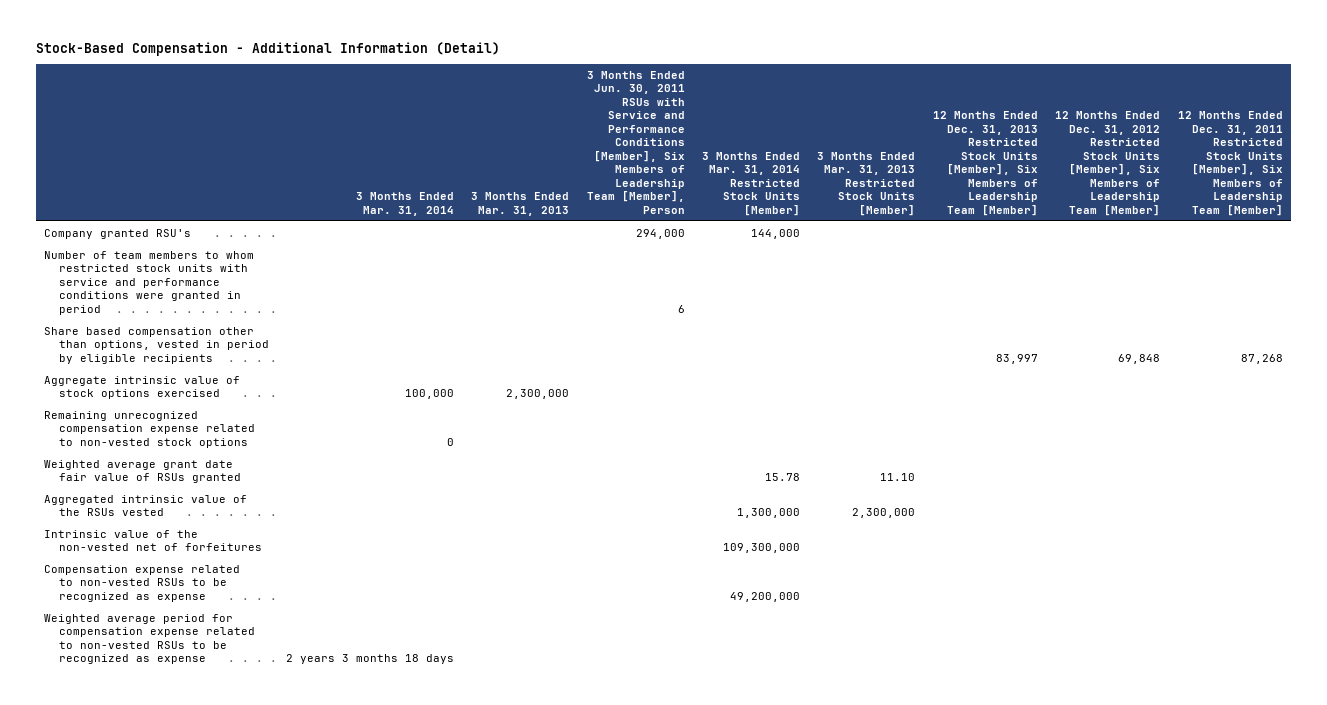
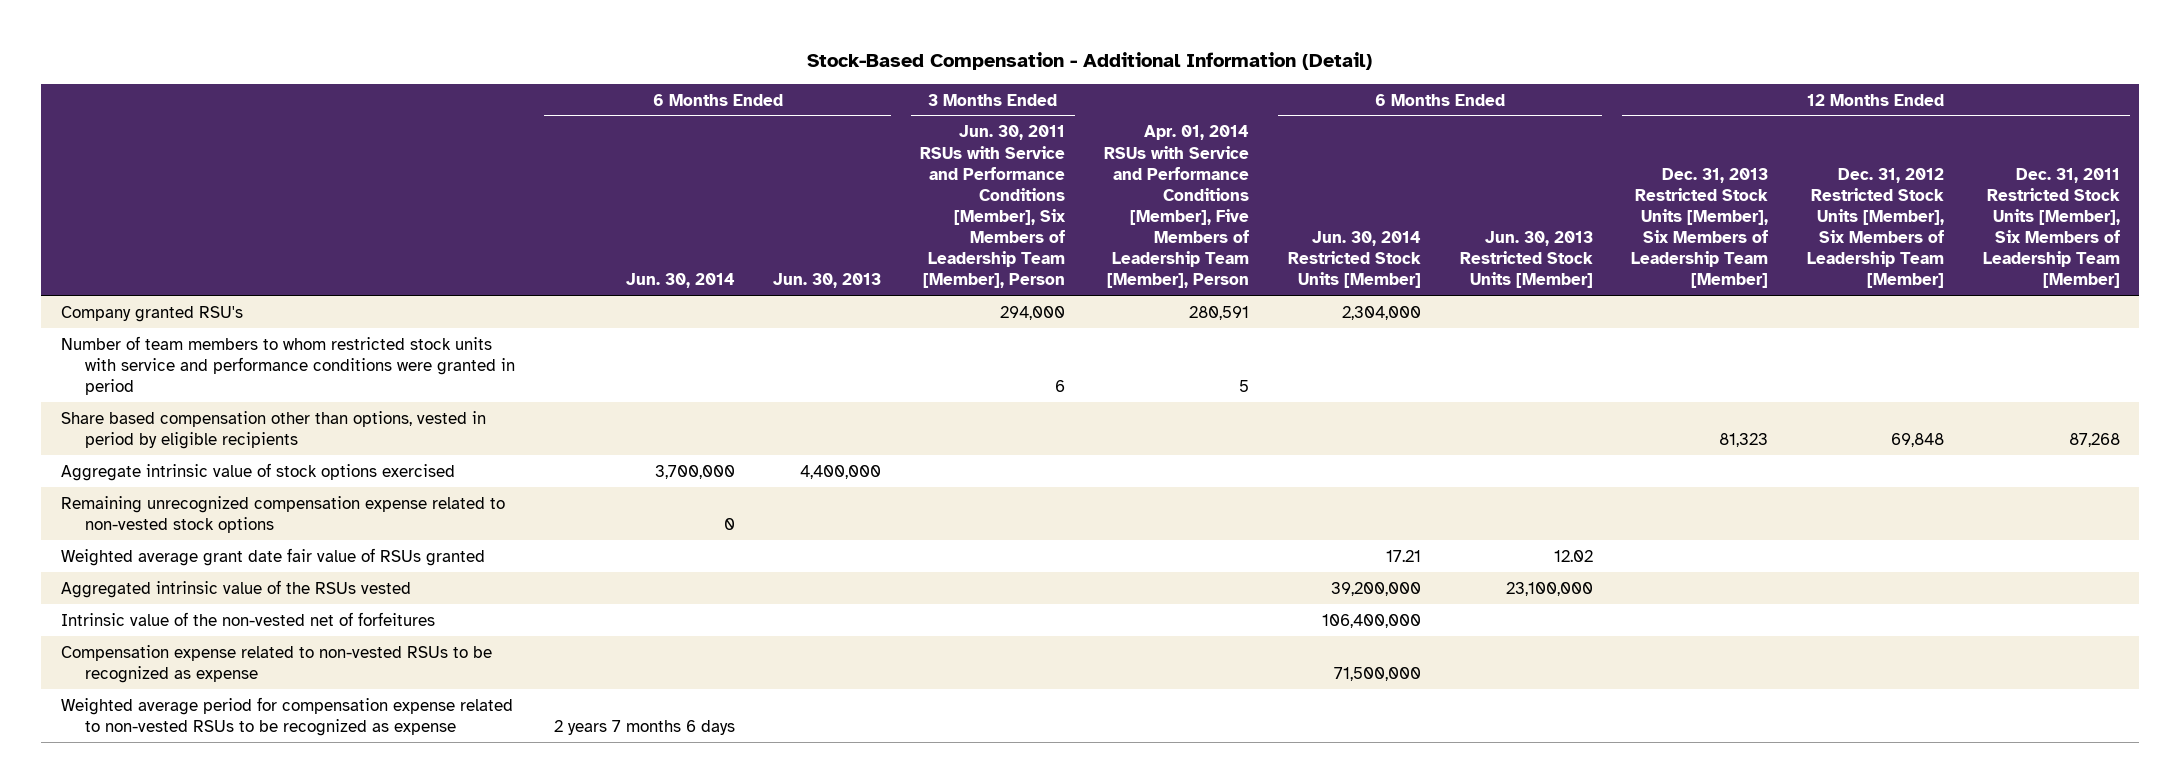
- | 3 Months Ended Mar. 31, 2014 | 3 Months Ended Mar. 31, 2013 | 3 Months Ended Jun. 30, 2011 RSUs with Service and Performance Conditions [Member], Six Members of Leadership Team [Member], Person | 3 Months Ended Mar. 31, 2014 Restricted Stock Units [Member] | 3 Months Ended Mar. 31, 2013 Restricted Stock Units [Member] | 12 Months Ended Dec. 31, 2013 Restricted Stock Units [Member], Six Members of Leadership Team [Member] | 12 Months Ended Dec. 31, 2012 Restricted Stock Units [Member], Six Members of Leadership Team [Member] | 12 Months Ended Dec. 31, 2011 Restricted Stock Units [Member], Six Members of Leadership Team [Member]
+ | 6 Months Ended Jun. 30, 2014 | 6 Months Ended Jun. 30, 2013 | 3 Months Ended Jun. 30, 2011 RSUs with Service and Performance Conditions [Member], Six Members of Leadership Team [Member], Person | Apr. 01, 2014 RSUs with Service and Performance Conditions [Member], Five Members of Leadership Team [Member], Person | 6 Months Ended Jun. 30, 2014 Restricted Stock Units [Member] | 6 Months Ended Jun. 30, 2013 Restricted Stock Units [Member] | 12 Months Ended Dec. 31, 2013 Restricted Stock Units [Member], Six Members of Leadership Team [Member] | 12 Months Ended Dec. 31, 2012 Restricted Stock Units [Member], Six Members of Leadership Team [Member] | 12 Months Ended Dec. 31, 2011 Restricted Stock Units [Member], Six Members of Leadership Team [Member]
- Share based compensation other than options, vested in period by eligible recipients | | | | | | 83,997 | 69,848 | 87,268
+ Share based compensation other than options, vested in period by eligible recipients | | | | | | | 81,323 | 69,848 | 87,268

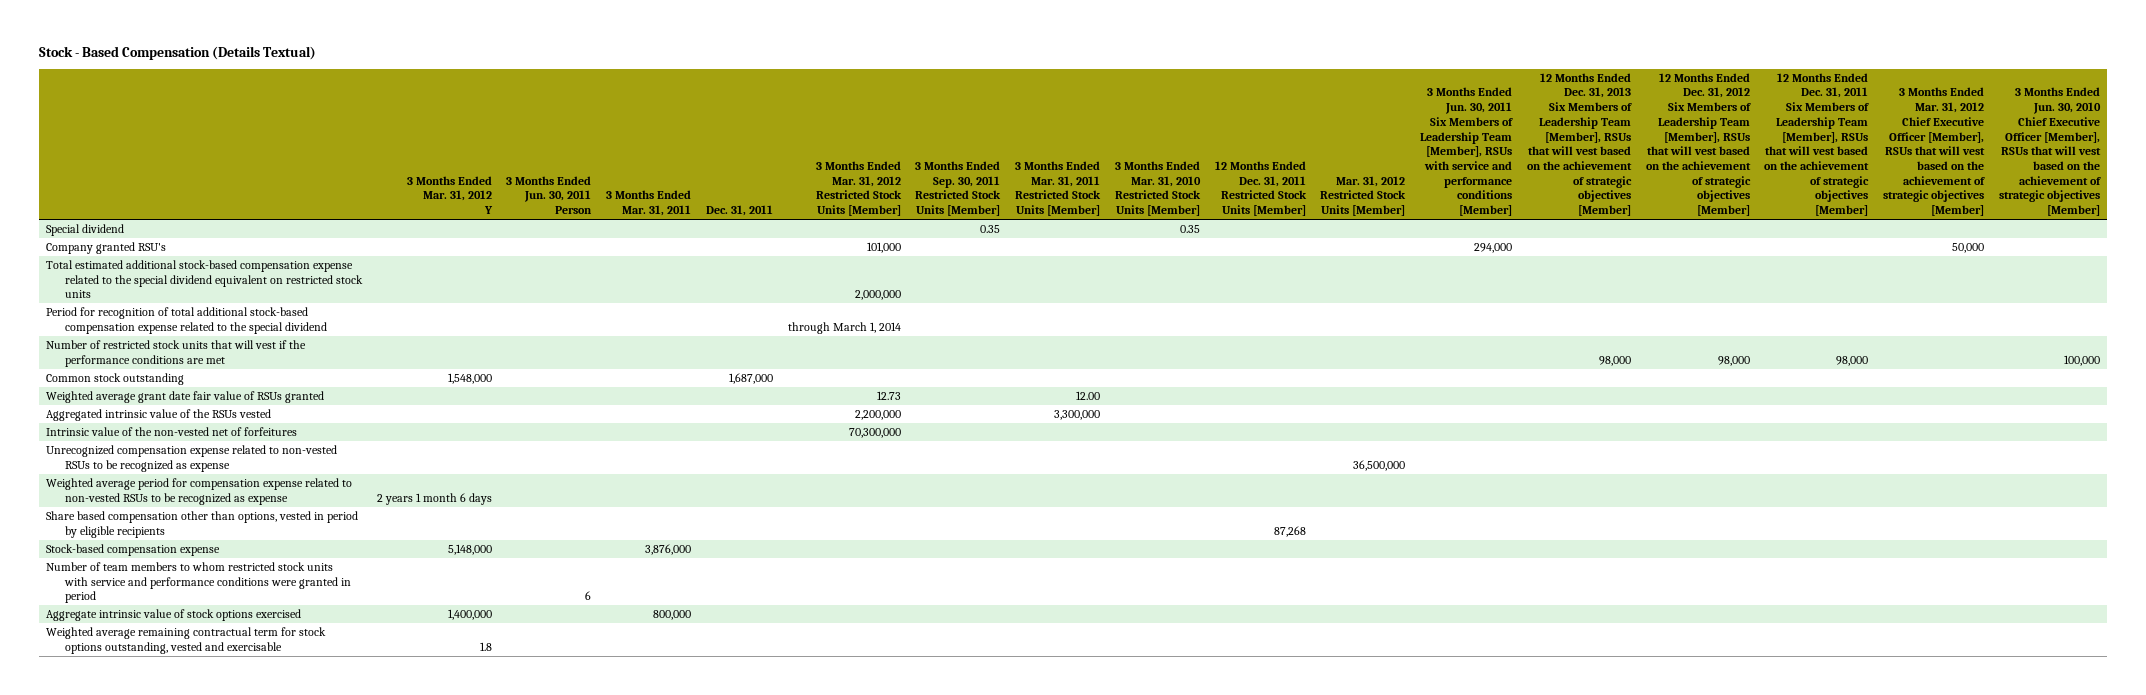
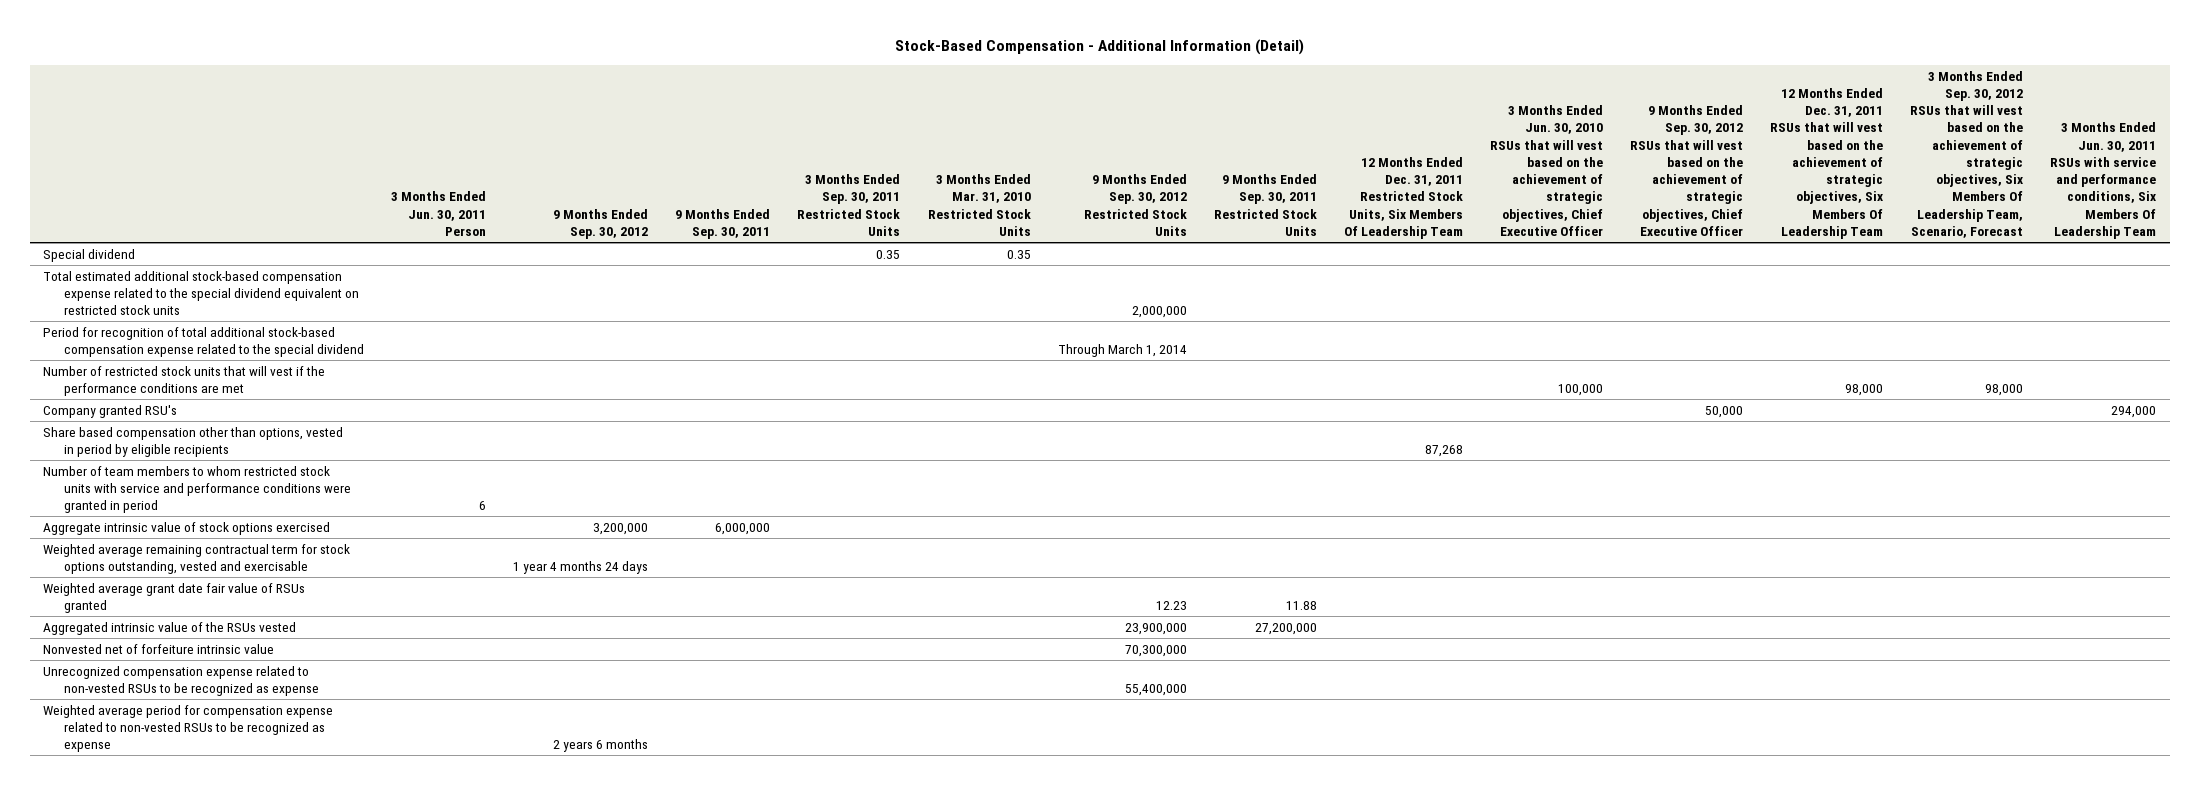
- Stock - Based Compensation (Details Textual)
+ Stock-Based Compensation - Additional Information (Detail)
- | 3 Months Ended Mar. 31, 2012 Y | 3 Months Ended Jun. 30, 2011 Person | 3 Months Ended Mar. 31, 2011 | Dec. 31, 2011 | 3 Months Ended Mar. 31, 2012 Restricted Stock Units [Member] | 3 Months Ended Sep. 30, 2011 Restricted Stock Units [Member] | 3 Months Ended Mar. 31, 2011 Restricted Stock Units [Member] | 3 Months Ended Mar. 31, 2010 Restricted Stock Units [Member] | 12 Months Ended Dec. 31, 2011 Restricted Stock Units [Member] | Mar. 31, 2012 Restricted Stock Units [Member] | 3 Months Ended Jun. 30, 2011 Six Members of Leadership Team [Member], RSUs with service and performance conditions [Member] | 12 Months Ended Dec. 31, 2013 Six Members of Leadership Team [Member], RSUs that will vest based on the achievement of strategic objectives [Member] | 12 Months Ended Dec. 31, 2012 Six Members of Leadership Team [Member], RSUs that will vest based on the achievement of strategic objectives [Member] | 12 Months Ended Dec. 31, 2011 Six Members of Leadership Team [Member], RSUs that will vest based on the achievement of strategic objectives [Member] | 3 Months Ended Mar. 31, 2012 Chief Executive Officer [Member], RSUs that will vest based on the achievement of strategic objectives [Member] | 3 Months Ended Jun. 30, 2010 Chief Executive Officer [Member], RSUs that will vest based on the achievement of strategic objectives [Member]
+ | 3 Months Ended Jun. 30, 2011 Person | 9 Months Ended Sep. 30, 2012 | 9 Months Ended Sep. 30, 2011 | 3 Months Ended Sep. 30, 2011 Restricted Stock Units | 3 Months Ended Mar. 31, 2010 Restricted Stock Units | 9 Months Ended Sep. 30, 2012 Restricted Stock Units | 9 Months Ended Sep. 30, 2011 Restricted Stock Units | 12 Months Ended Dec. 31, 2011 Restricted Stock Units, Six Members Of Leadership Team | 3 Months Ended Jun. 30, 2010 RSUs that will vest based on the achievement of strategic objectives, Chief Executive Officer | 9 Months Ended Sep. 30, 2012 RSUs that will vest based on the achievement of strategic objectives, Chief Executive Officer | 12 Months Ended Dec. 31, 2011 RSUs that will vest based on the achievement of strategic objectives, Six Members Of Leadership Team | 3 Months Ended Sep. 30, 2012 RSUs that will vest based on the achievement of strategic objectives, Six Members Of Leadership Team, Scenario, Forecast | 3 Months Ended Jun. 30, 2011 RSUs with service and performance conditions, Six Members Of Leadership Team
- Common stock outstanding | 1,548,000 | | | 1,687,000 | | | | | | | | | | | |
- Intrinsic value of the non-vested net of forfeitures | | | | | 70,300,000 | | | | | | | | | | |
moved down: Company granted RSU's | | | | | | | | | | 50,000 | | | 294,000
- Stock-based compensation expense | 5,148,000 | | 3,876,000 | | | | | | | | | | | | |
moved down: Weighted average grant date fair value of RSUs granted | | | | | | 12.23 | 11.88 | | | | | |
moved down: Aggregated intrinsic value of the RSUs vested | | | | | | 23,900,000 | 27,200,000 | | | | | |
+ Nonvested net of forfeiture intrinsic value | | | | | | 70,300,000 | | | | | | |
moved down: Unrecognized compensation expense related to non-vested RSUs to be recognized as expense | | | | | | 55,400,000 | | | | | | |
moved down: Weighted average period for compensation expense related to non-vested RSUs to be recognized as expense | | 2 years 6 months | | | | | | | | | | |

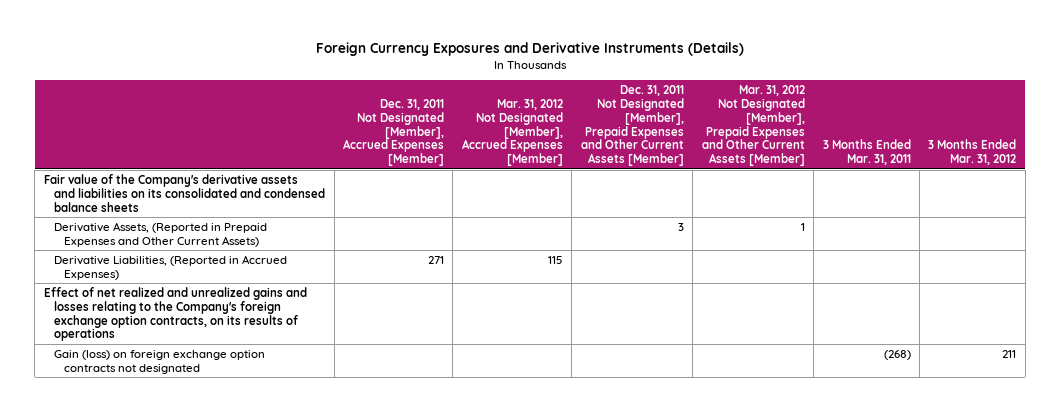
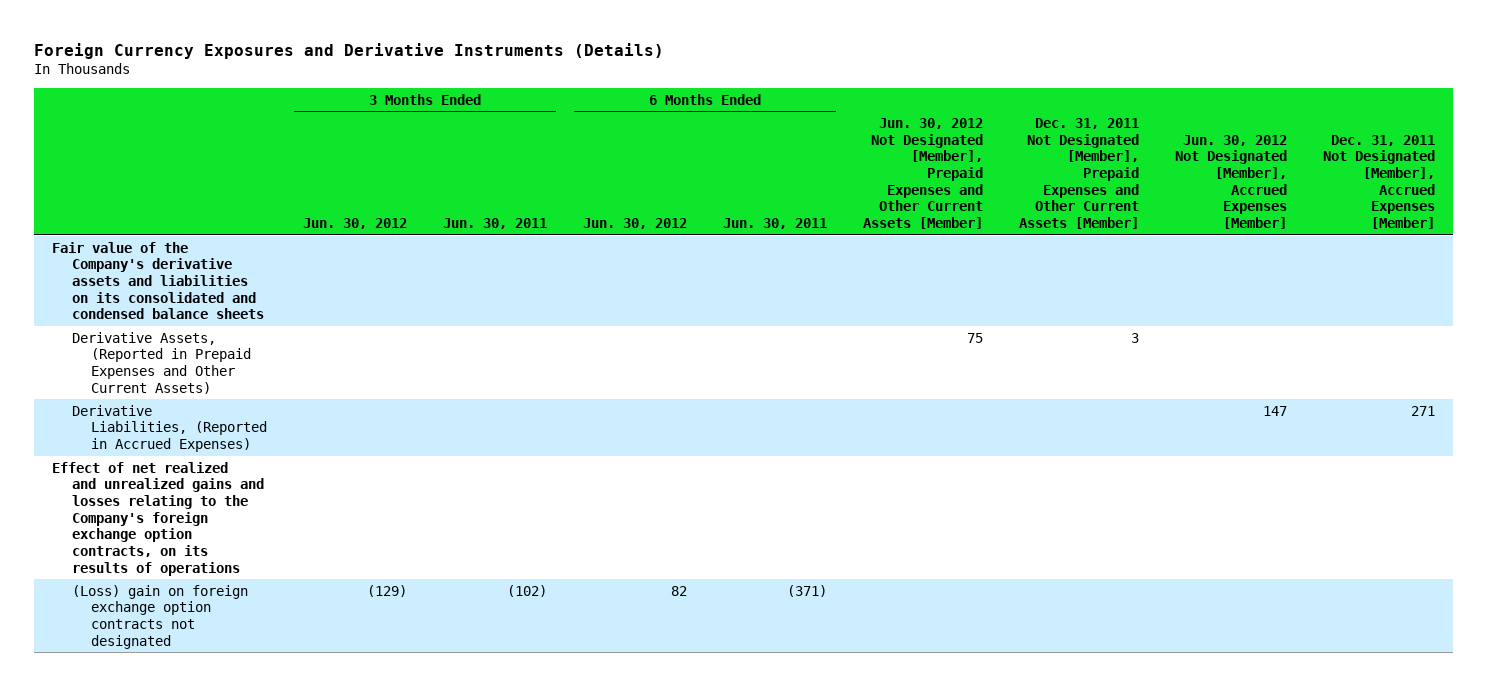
- | Dec. 31, 2011 Not Designated [Member], Accrued Expenses [Member] | Mar. 31, 2012 Not Designated [Member], Accrued Expenses [Member] | Dec. 31, 2011 Not Designated [Member], Prepaid Expenses and Other Current Assets [Member] | Mar. 31, 2012 Not Designated [Member], Prepaid Expenses and Other Current Assets [Member] | 3 Months Ended Mar. 31, 2011 | 3 Months Ended Mar. 31, 2012
+ | 3 Months Ended Jun. 30, 2012 | 3 Months Ended Jun. 30, 2011 | 6 Months Ended Jun. 30, 2012 | 6 Months Ended Jun. 30, 2011 | Jun. 30, 2012 Not Designated [Member], Prepaid Expenses and Other Current Assets [Member] | Dec. 31, 2011 Not Designated [Member], Prepaid Expenses and Other Current Assets [Member] | Jun. 30, 2012 Not Designated [Member], Accrued Expenses [Member] | Dec. 31, 2011 Not Designated [Member], Accrued Expenses [Member]
- Gain (loss) on foreign exchange option contracts not designated | | | | | (268) | 211
+ (Loss) gain on foreign exchange option contracts not designated | (129) | (102) | 82 | (371) | | | |

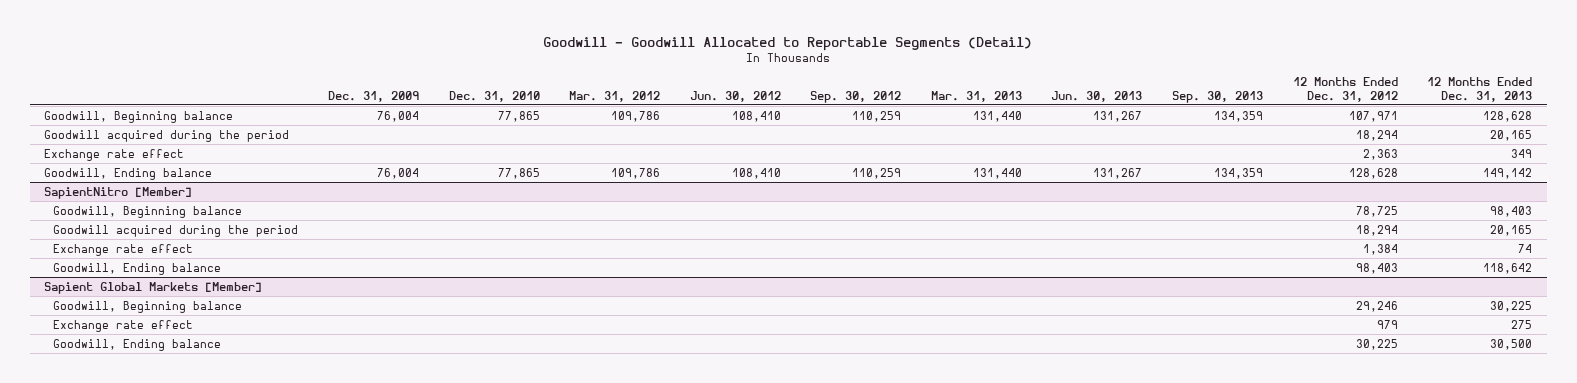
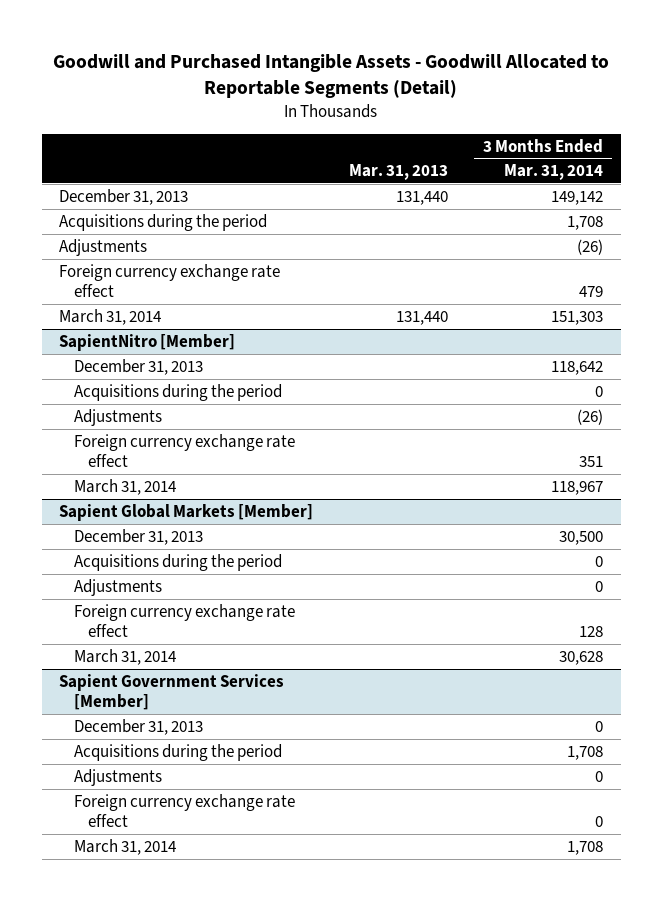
- Goodwill - Goodwill Allocated to Reportable Segments (Detail)
+ Goodwill and Purchased Intangible Assets - Goodwill Allocated to Reportable Segments (Detail)
- | Dec. 31, 2009 | Dec. 31, 2010 | Mar. 31, 2012 | Jun. 30, 2012 | Sep. 30, 2012 | Mar. 31, 2013 | Jun. 30, 2013 | Sep. 30, 2013 | 12 Months Ended Dec. 31, 2012 | 12 Months Ended Dec. 31, 2013
+ | Mar. 31, 2013 | 3 Months Ended Mar. 31, 2014
- Goodwill, Beginning balance | 76,004 | 77,865 | 109,786 | 108,410 | 110,259 | 131,440 | 131,267 | 134,359 | 107,971 | 128,628
- Goodwill acquired during the period | | | | | | | | | 18,294 | 20,165
- Exchange rate effect | | | | | | | | | 2,363 | 349
- Goodwill, Ending balance | 76,004 | 77,865 | 109,786 | 108,410 | 110,259 | 131,440 | 131,267 | 134,359 | 128,628 | 149,142
+ December 31, 2013 | 131,440 | 149,142
+ Acquisitions during the period | | 1,708
+ Adjustments | | (26)
+ Foreign currency exchange rate effect | | 479
+ March 31, 2014 | 131,440 | 151,303
@ SapientNitro [Member]
- Goodwill, Beginning balance | | | | | | | | | 78,725 | 98,403
- Goodwill acquired during the period | | | | | | | | | 18,294 | 20,165
- Exchange rate effect | | | | | | | | | 1,384 | 74
- Goodwill, Ending balance | | | | | | | | | 98,403 | 118,642
+ December 31, 2013 | | 118,642
+ Acquisitions during the period | | 0
+ Adjustments | | (26)
+ Foreign currency exchange rate effect | | 351
+ March 31, 2014 | | 118,967
@ Sapient Global Markets [Member]
- Goodwill, Beginning balance | | | | | | | | | 29,246 | 30,225
- Exchange rate effect | | | | | | | | | 979 | 275
- Goodwill, Ending balance | | | | | | | | | 30,225 | 30,500
+ December 31, 2013 | | 30,500
+ Acquisitions during the period | | 0
+ Adjustments | | 0
+ Foreign currency exchange rate effect | | 128
+ March 31, 2014 | | 30,628
+ Sapient Government Services [Member]
+ December 31, 2013 | | 0
+ Acquisitions during the period | | 1,708
+ Adjustments | | 0
+ Foreign currency exchange rate effect | | 0
+ March 31, 2014 | | 1,708

